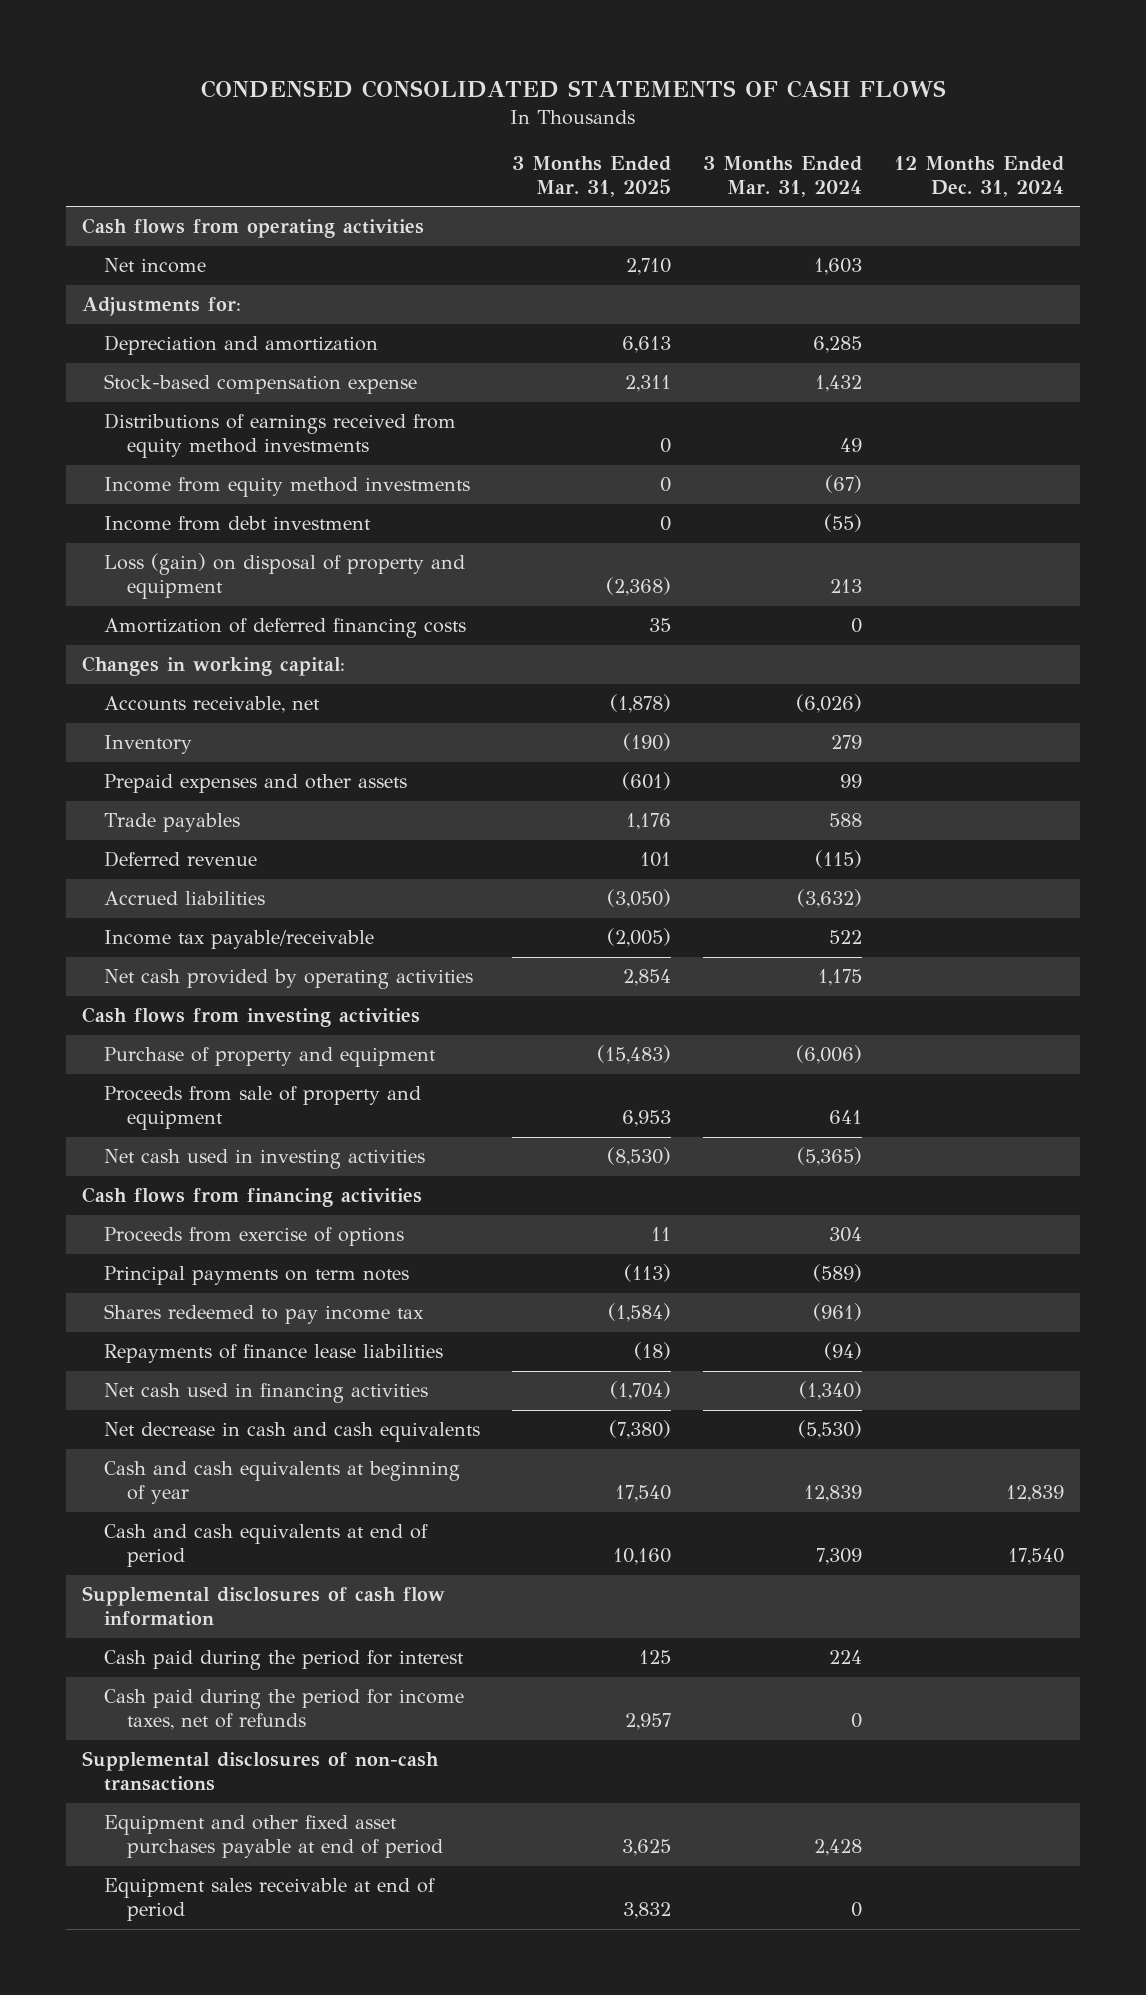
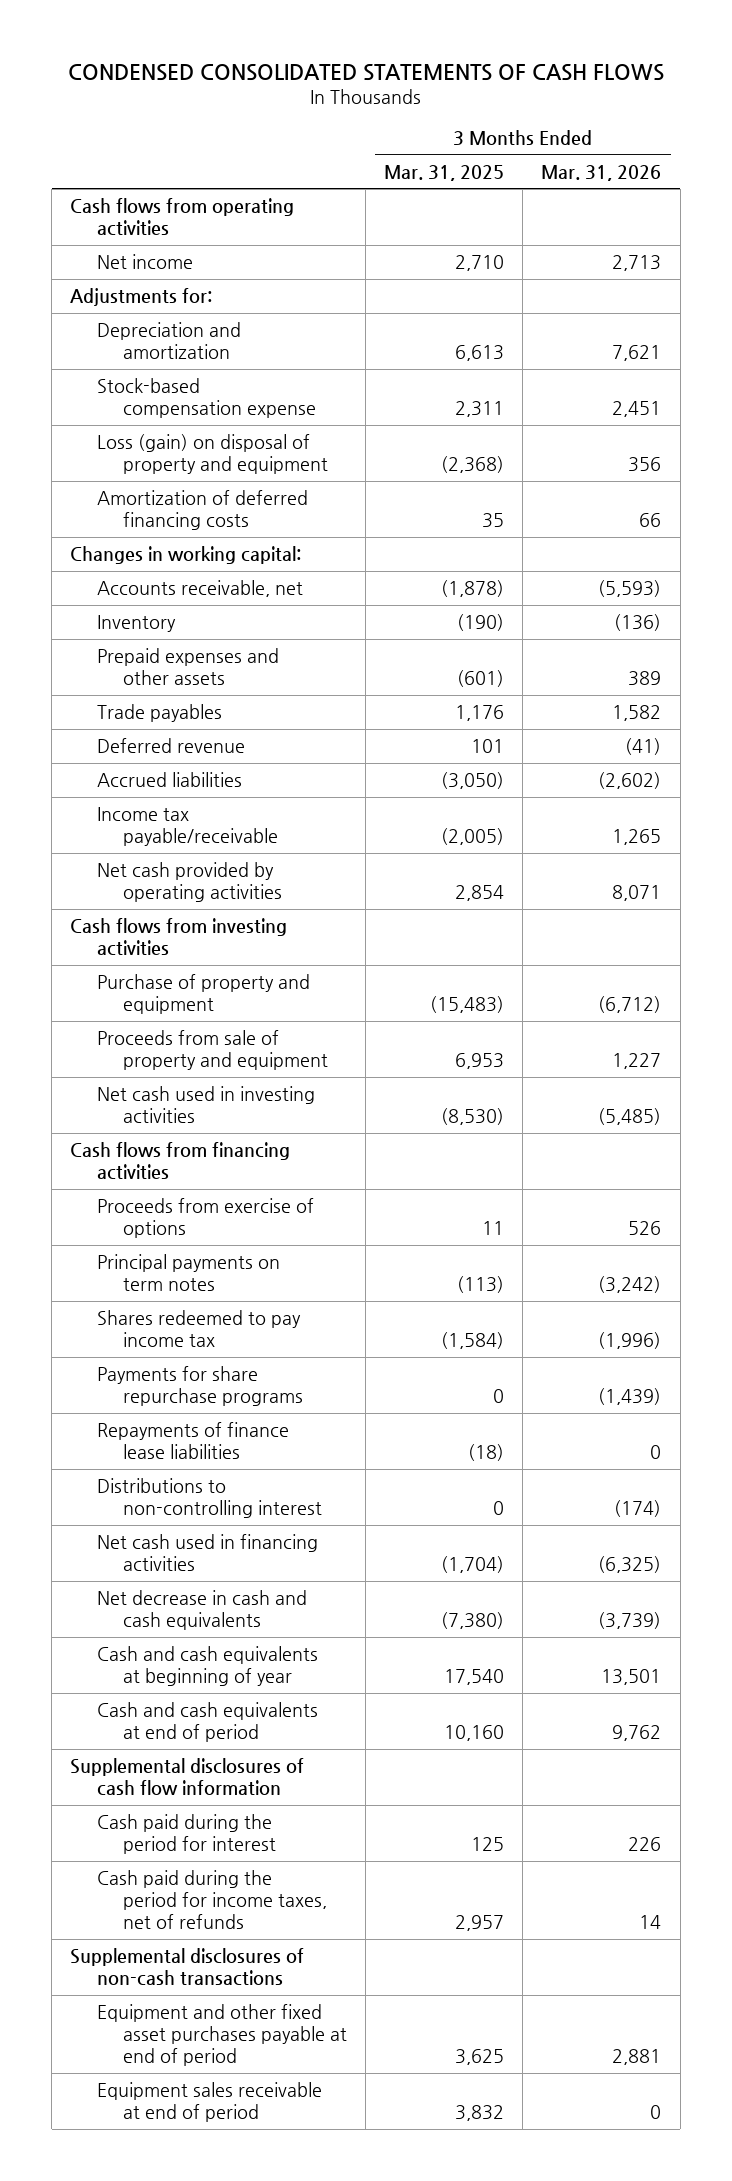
- | 3 Months Ended Mar. 31, 2025 | 3 Months Ended Mar. 31, 2024 | 12 Months Ended Dec. 31, 2024
+ | 3 Months Ended Mar. 31, 2025 | 3 Months Ended Mar. 31, 2026
- Distributions of earnings received from equity method investments | 0 | 49 |
- Income from equity method investments | 0 | (67) |
- Income from debt investment | 0 | (55) |
+ Payments for share repurchase programs | 0 | (1,439)
+ Distributions to non-controlling interest | 0 | (174)

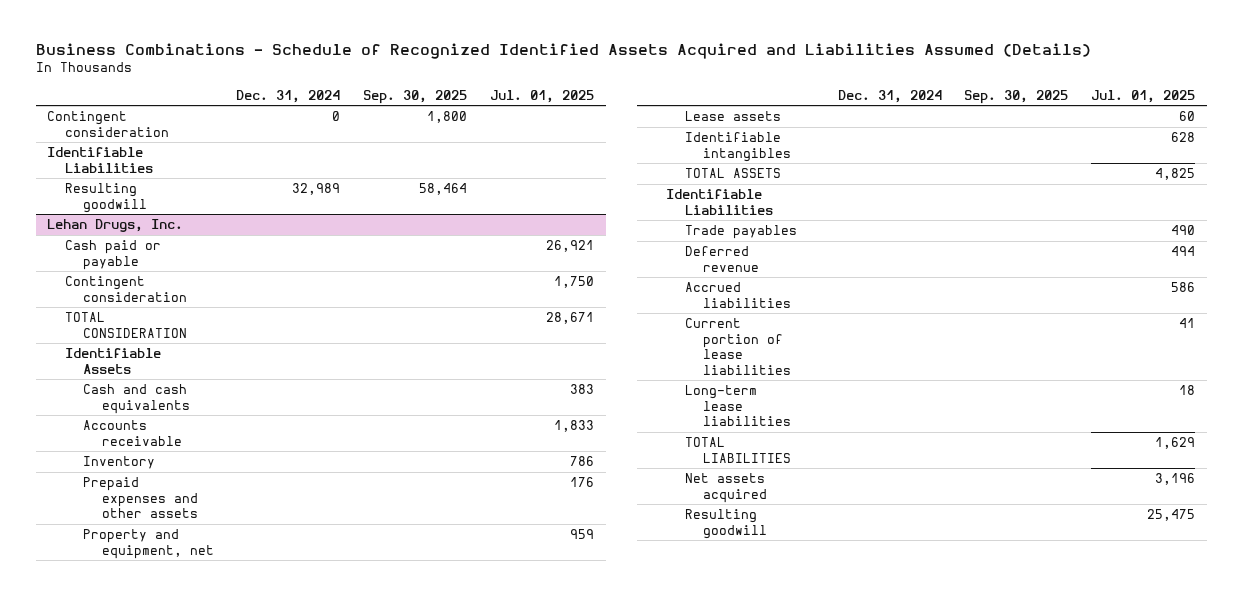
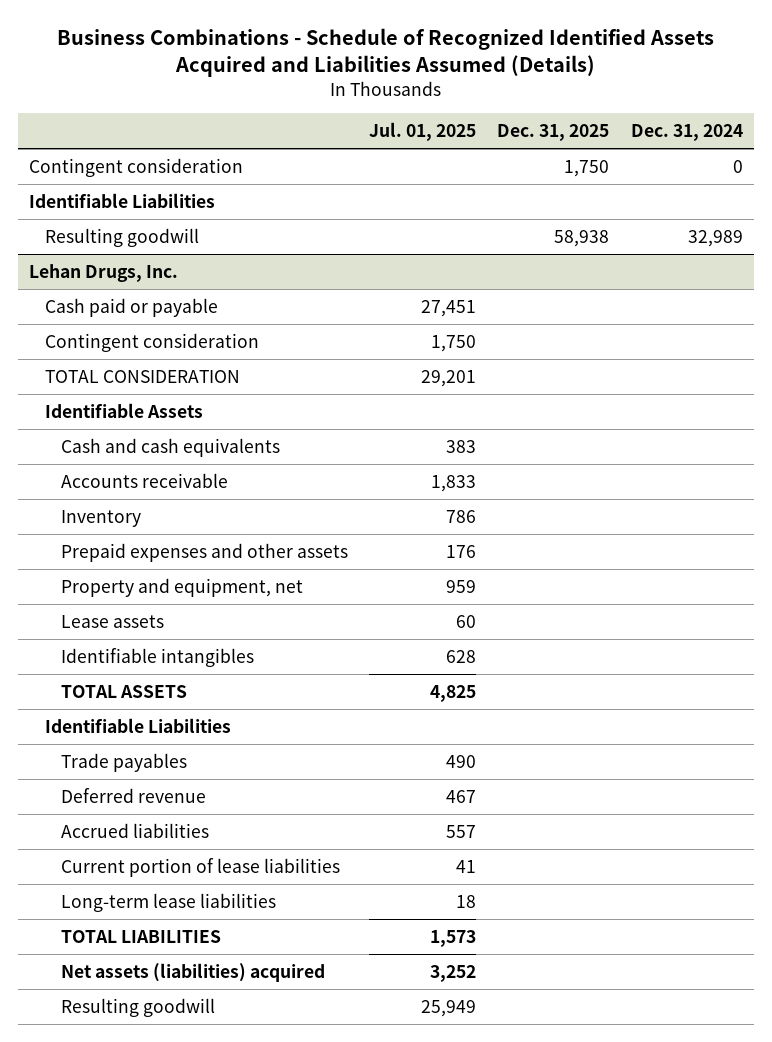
- | Dec. 31, 2024 | Sep. 30, 2025 | Jul. 01, 2025
+ | Jul. 01, 2025 | Dec. 31, 2025 | Dec. 31, 2024
@ Lehan Drugs, Inc.
- Cash paid or payable | | | 26,921
+ Cash paid or payable | 27,451 | |
- TOTAL CONSIDERATION | | | 28,671
+ TOTAL CONSIDERATION | 29,201 | |
- Deferred revenue | | | 494
- Accrued liabilities | | | 586
+ Deferred revenue | 467 | |
+ Accrued liabilities | 557 | |
- TOTAL LIABILITIES | | | 1,629
- Net assets acquired | | | 3,196
- Resulting goodwill | | | 25,475
+ TOTAL LIABILITIES | 1,573 | |
+ Net assets (liabilities) acquired | 3,252 | |
+ Resulting goodwill | 25,949 | |

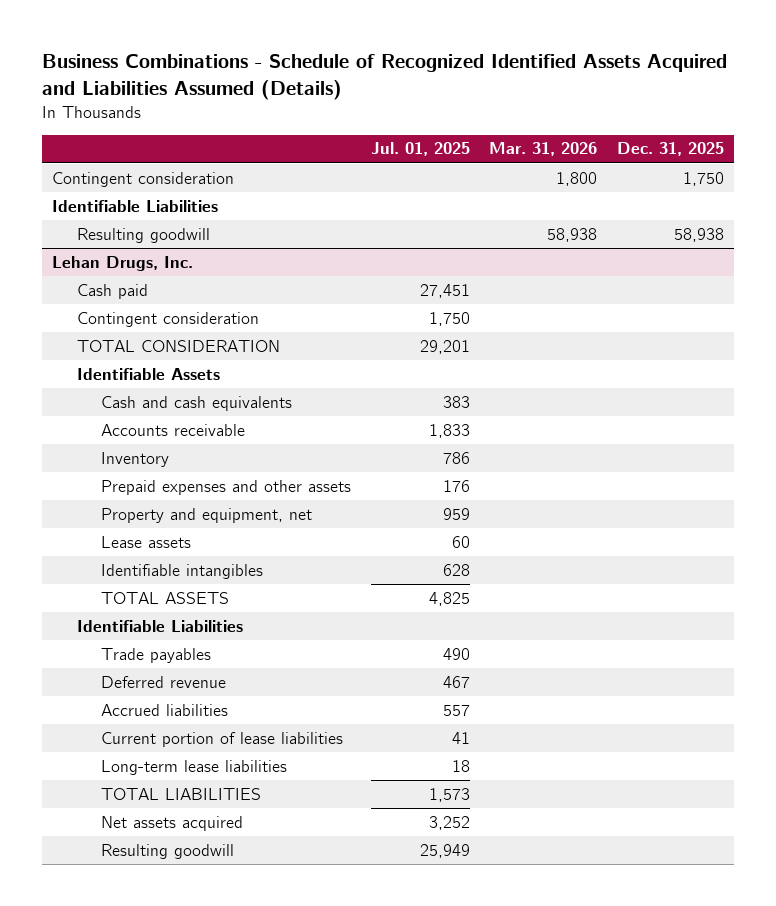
- | Jul. 01, 2025 | Dec. 31, 2025 | Dec. 31, 2024
+ | Jul. 01, 2025 | Mar. 31, 2026 | Dec. 31, 2025
@ Lehan Drugs, Inc.
- Cash paid or payable | 27,451 | |
+ Cash paid | 27,451 | |
- Net assets (liabilities) acquired | 3,252 | |
+ Net assets acquired | 3,252 | |

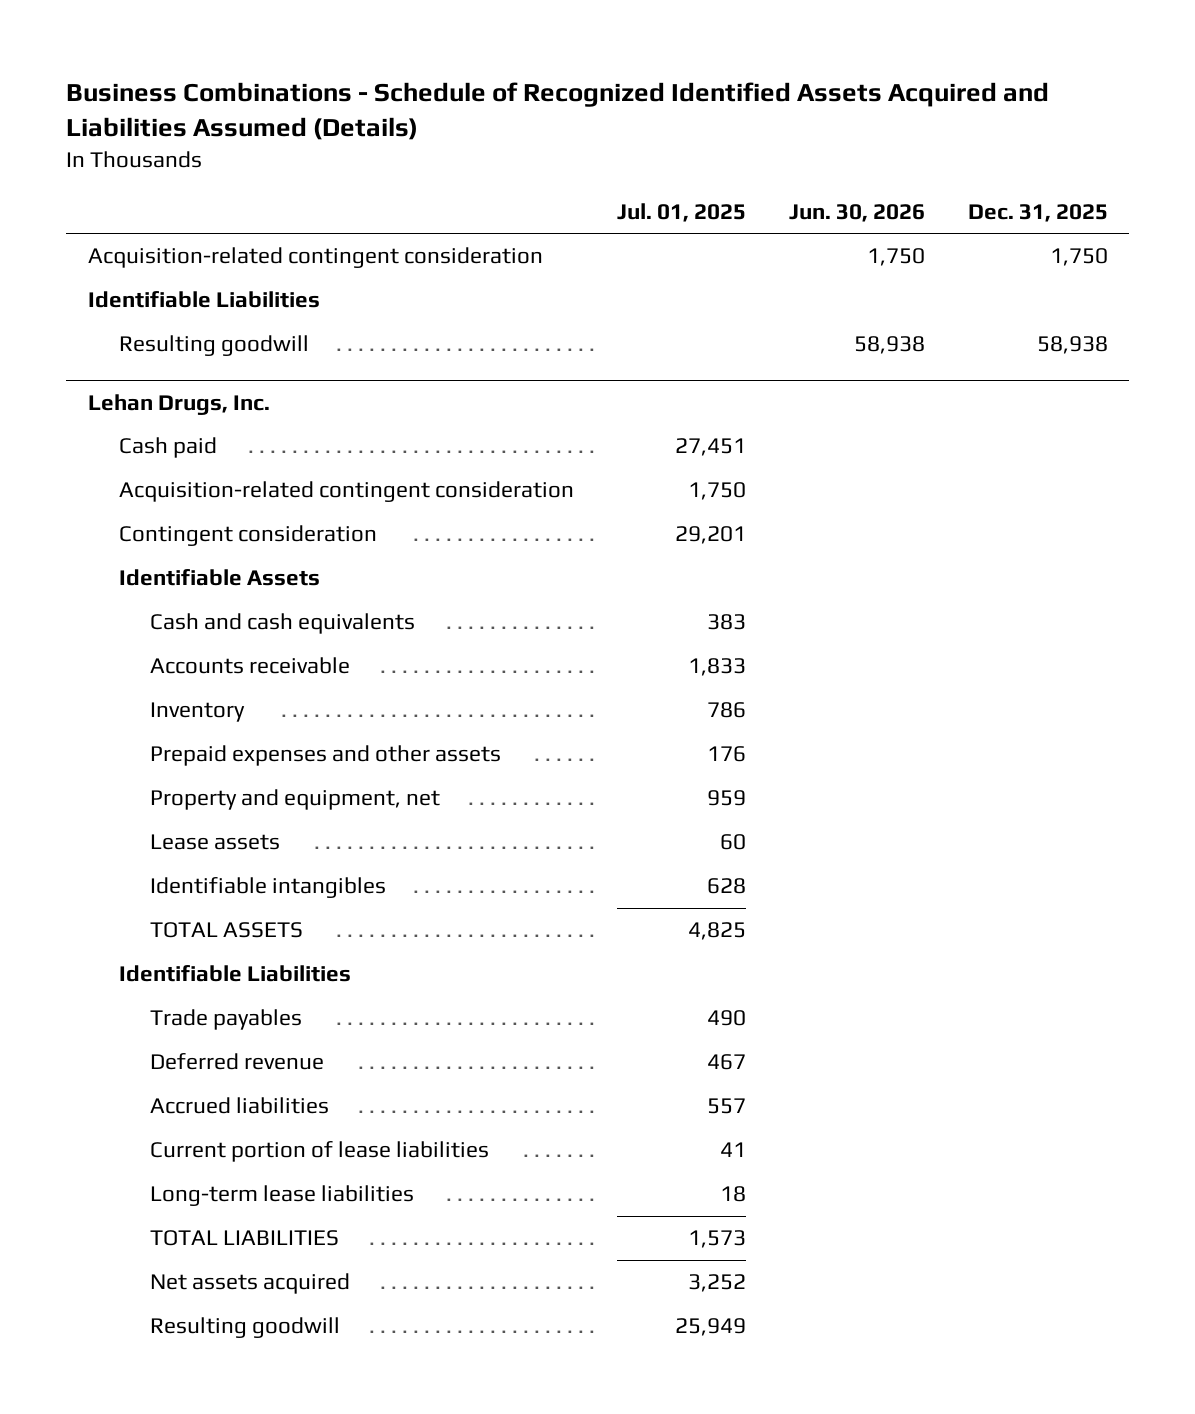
- | Jul. 01, 2025 | Mar. 31, 2026 | Dec. 31, 2025
+ | Jul. 01, 2025 | Jun. 30, 2026 | Dec. 31, 2025
- Contingent consideration | | 1,800 | 1,750
+ Acquisition-related contingent consideration | | 1,750 | 1,750
@ Lehan Drugs, Inc.
- Contingent consideration | 1,750 | |
- TOTAL CONSIDERATION | 29,201 | |
+ Acquisition-related contingent consideration | 1,750 | |
+ Contingent consideration | 29,201 | |

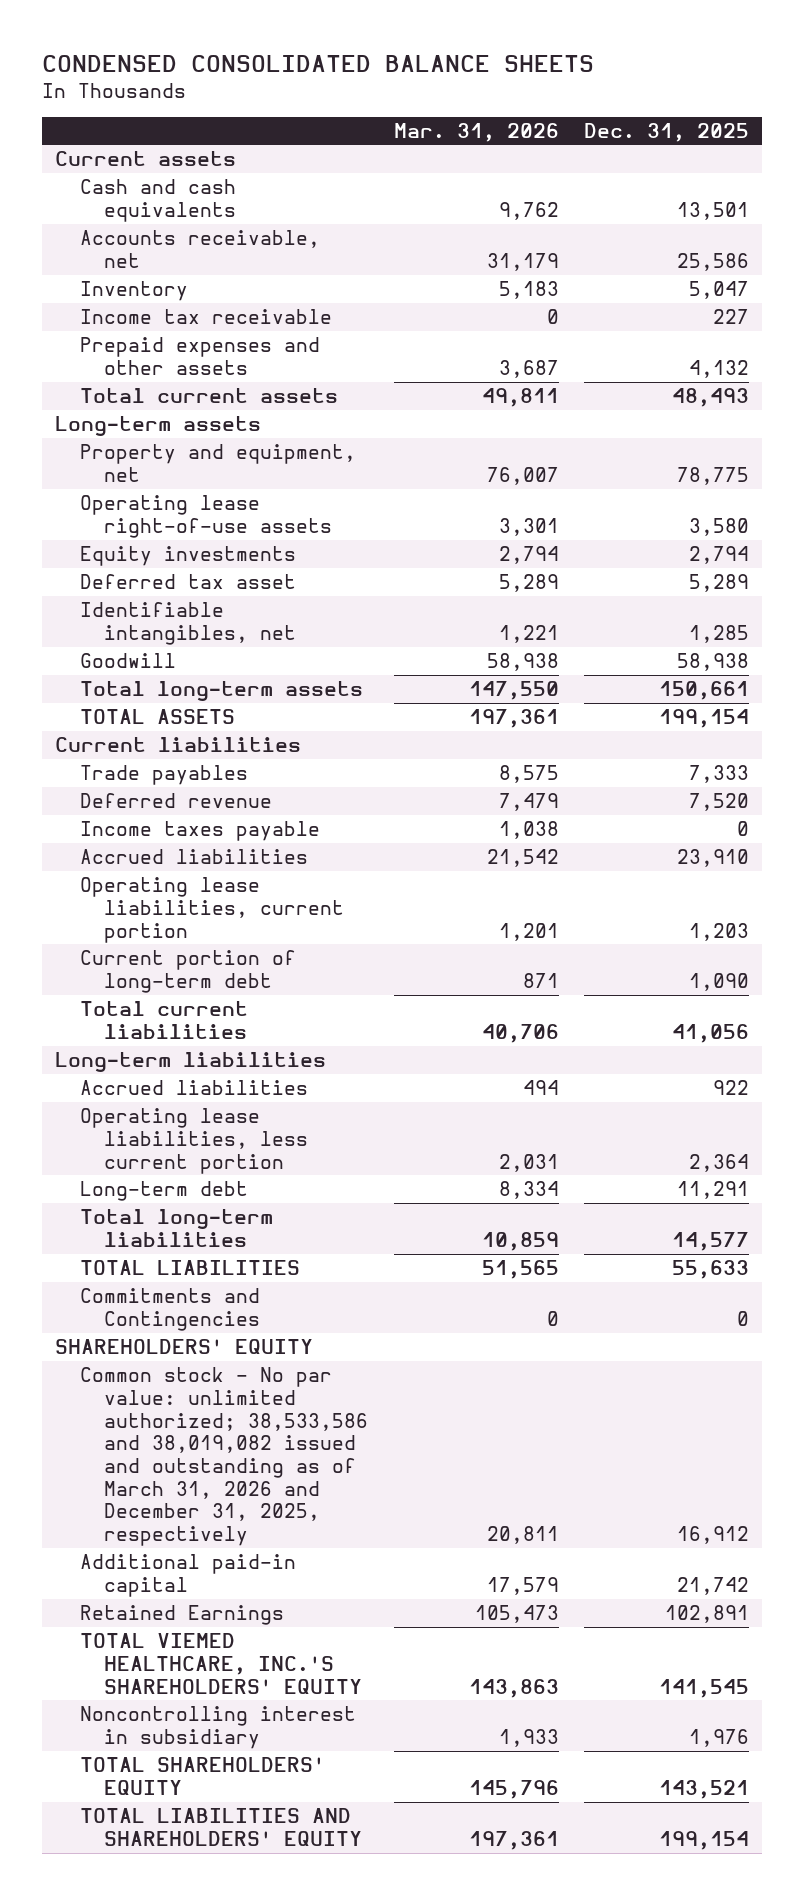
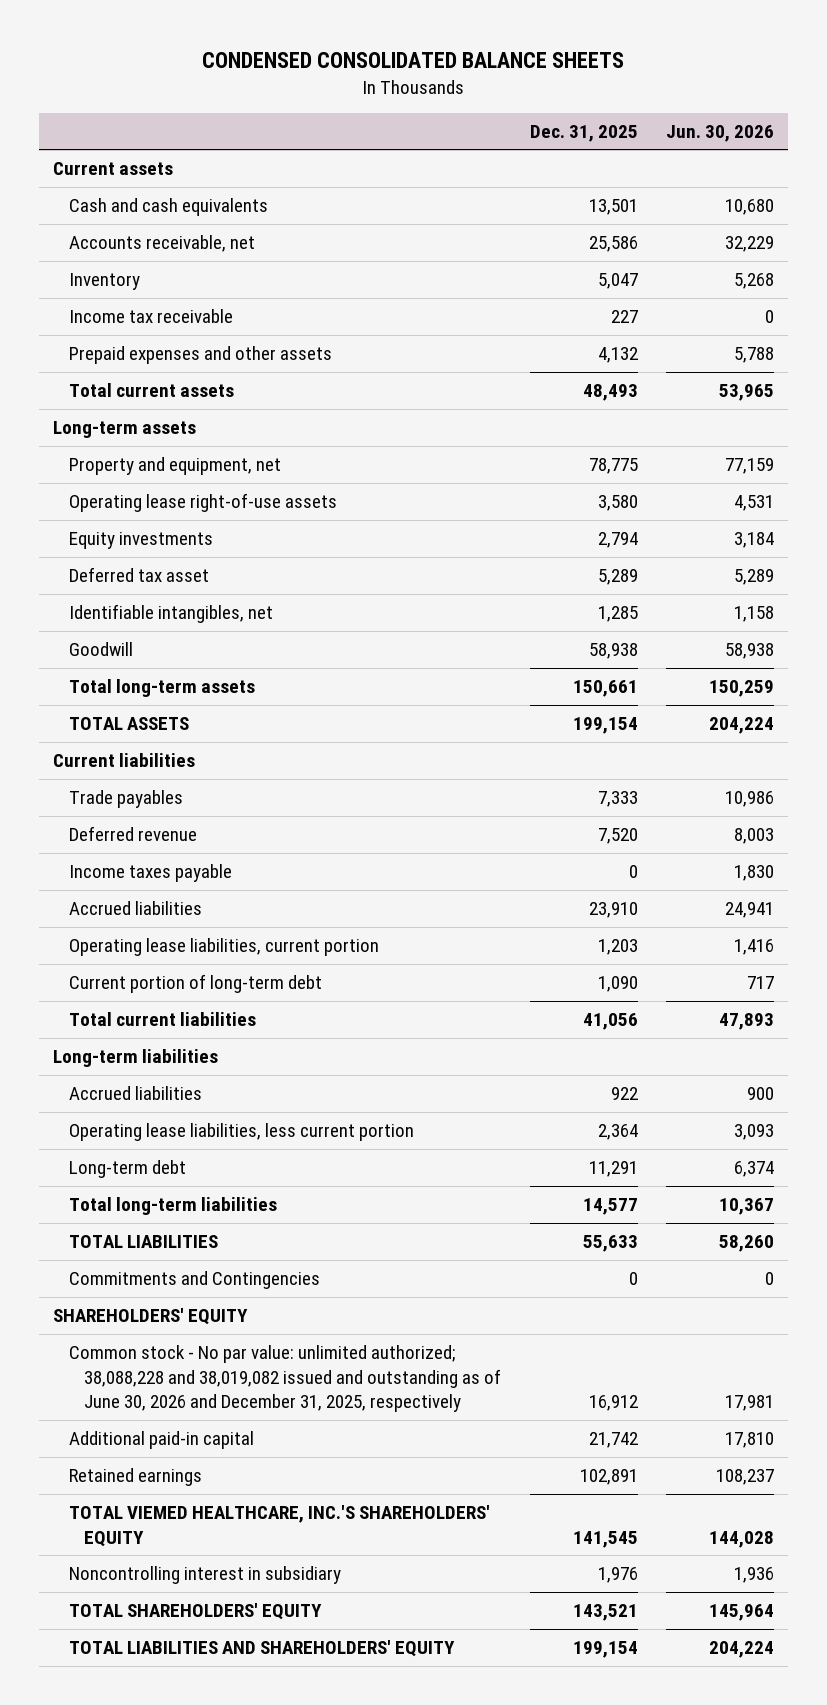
- | Mar. 31, 2026 | Dec. 31, 2025
+ | Dec. 31, 2025 | Jun. 30, 2026
- Common stock - No par value: unlimited authorized; 38,533,586 and 38,019,082 issued and outstanding as of March 31, 2026 and December 31, 2025, respectively | 20,811 | 16,912
+ Common stock - No par value: unlimited authorized; 38,088,228 and 38,019,082 issued and outstanding as of June 30, 2026 and December 31, 2025, respectively | 16,912 | 17,981
- Retained Earnings | 105,473 | 102,891
+ Retained earnings | 102,891 | 108,237

